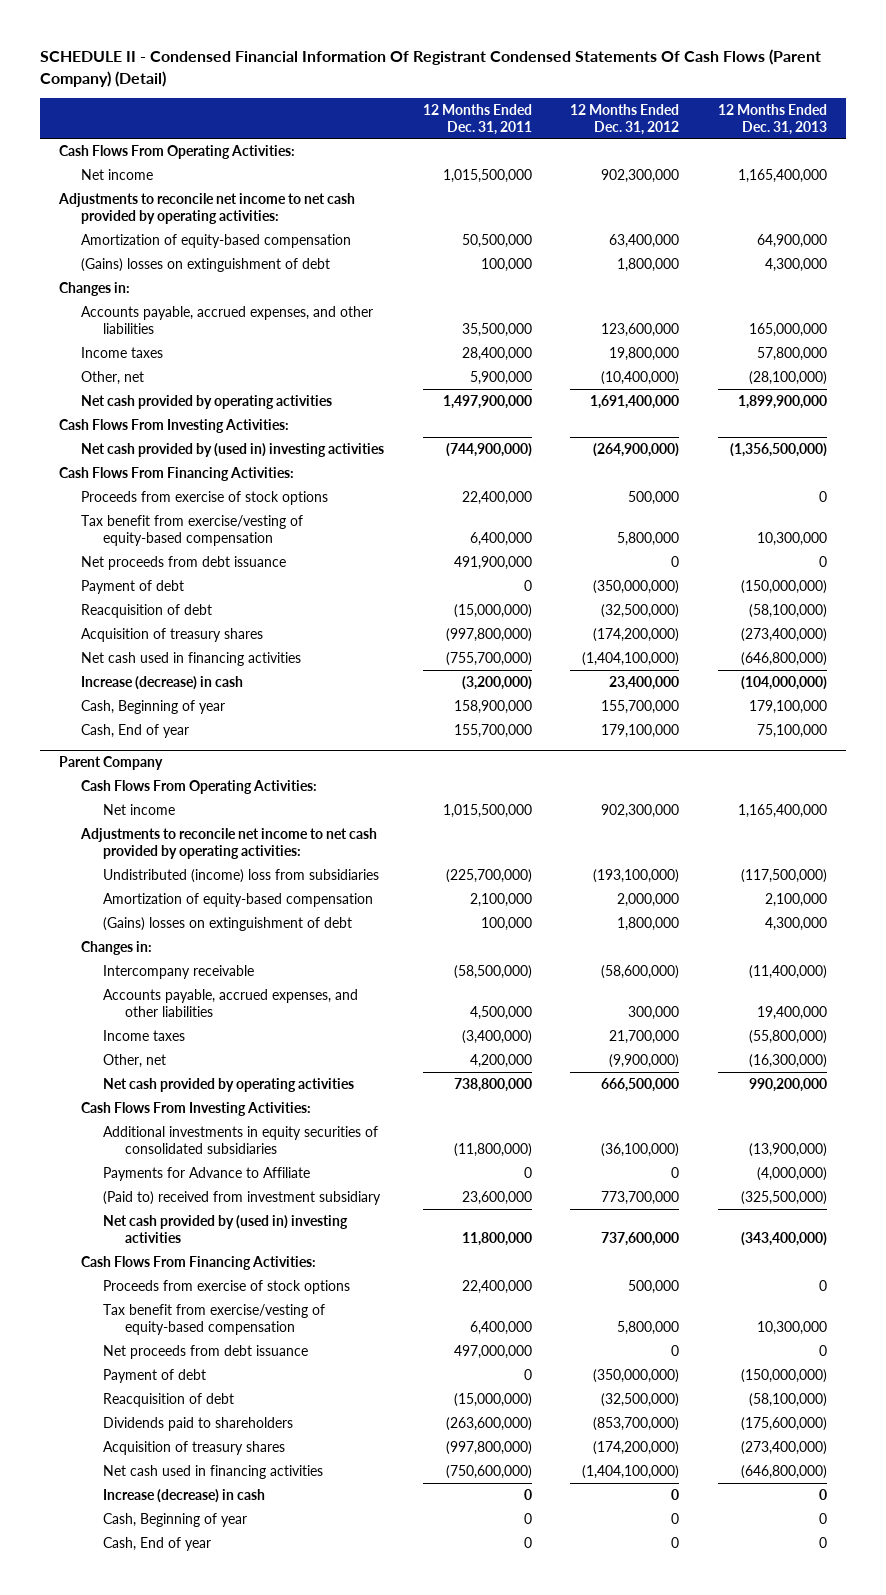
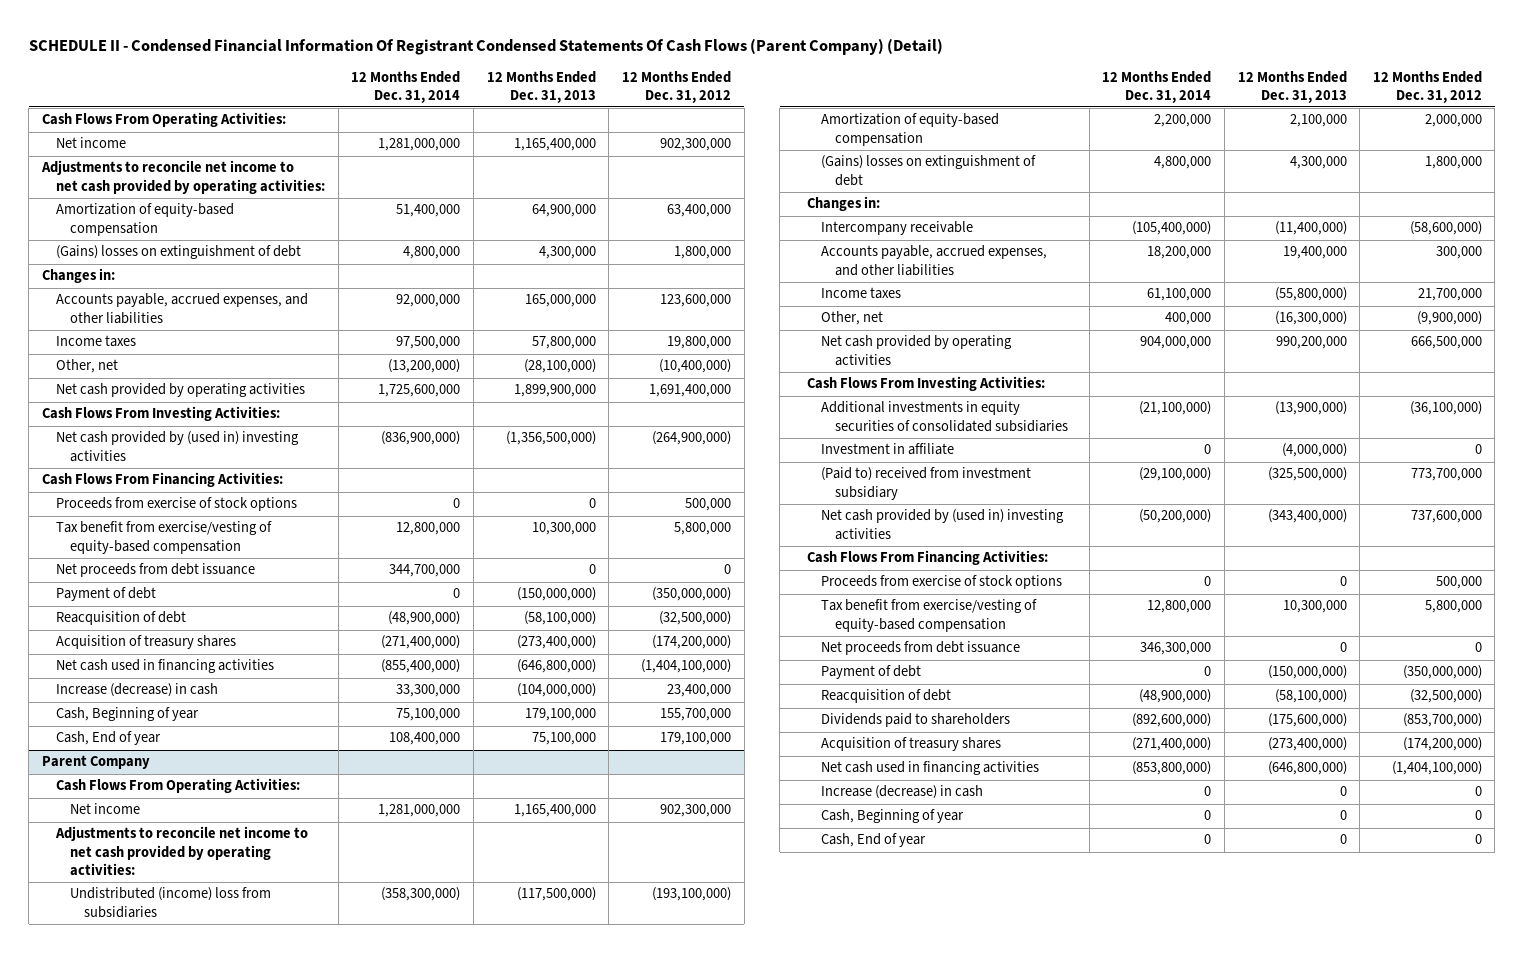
- | 12 Months Ended Dec. 31, 2011 | 12 Months Ended Dec. 31, 2012 | 12 Months Ended Dec. 31, 2013
+ | 12 Months Ended Dec. 31, 2014 | 12 Months Ended Dec. 31, 2013 | 12 Months Ended Dec. 31, 2012
@ Parent Company
- Payments for Advance to Affiliate | 0 | 0 | (4,000,000)
+ Investment in affiliate | 0 | (4,000,000) | 0

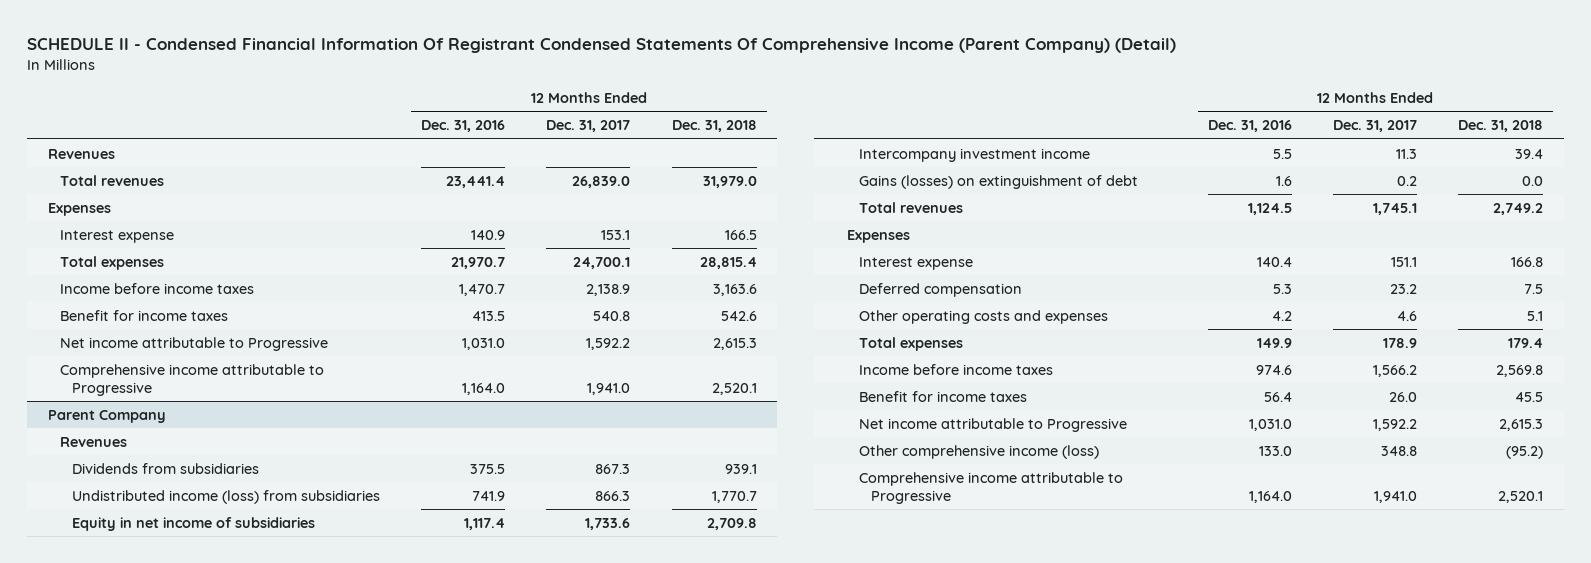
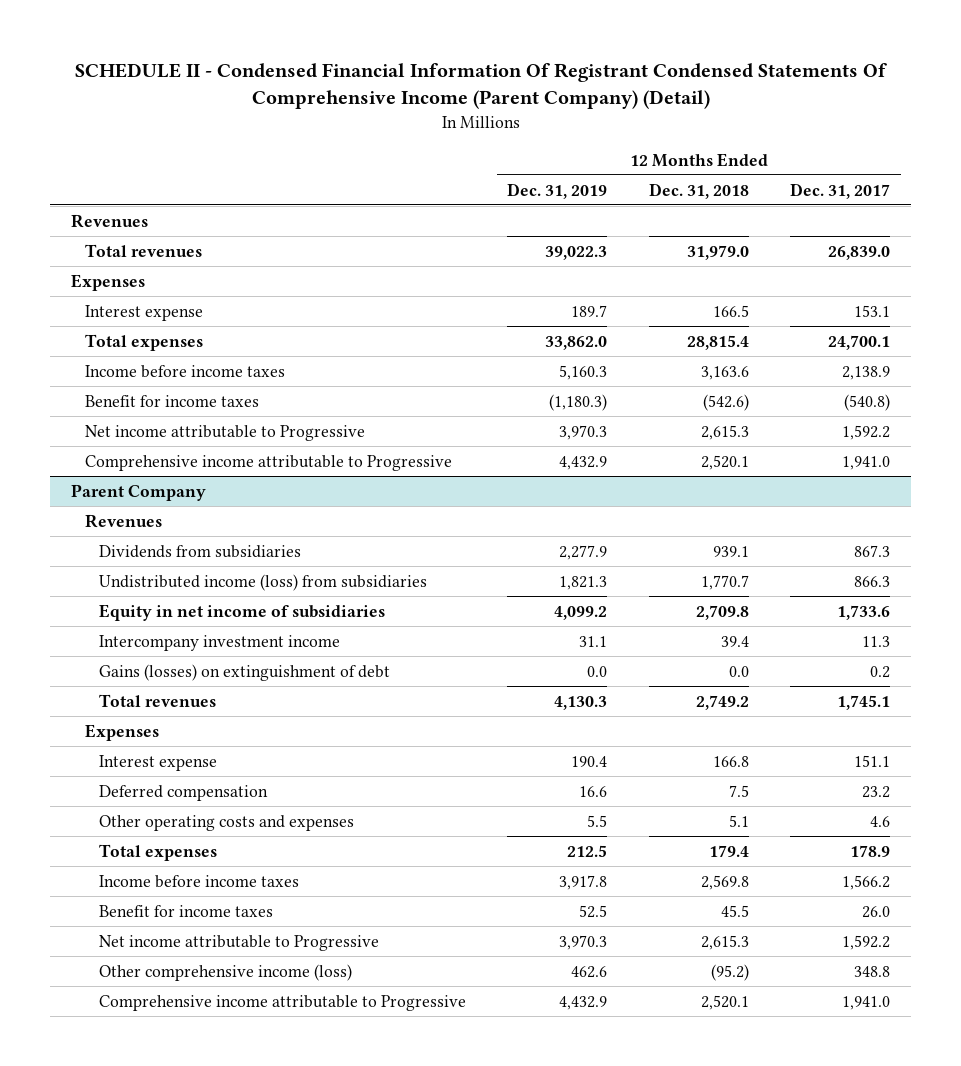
- | 12 Months Ended Dec. 31, 2016 | 12 Months Ended Dec. 31, 2017 | 12 Months Ended Dec. 31, 2018
+ | 12 Months Ended Dec. 31, 2019 | 12 Months Ended Dec. 31, 2018 | 12 Months Ended Dec. 31, 2017
- Benefit for income taxes | 413.5 | 540.8 | 542.6
+ Benefit for income taxes | (1,180.3) | (542.6) | (540.8)

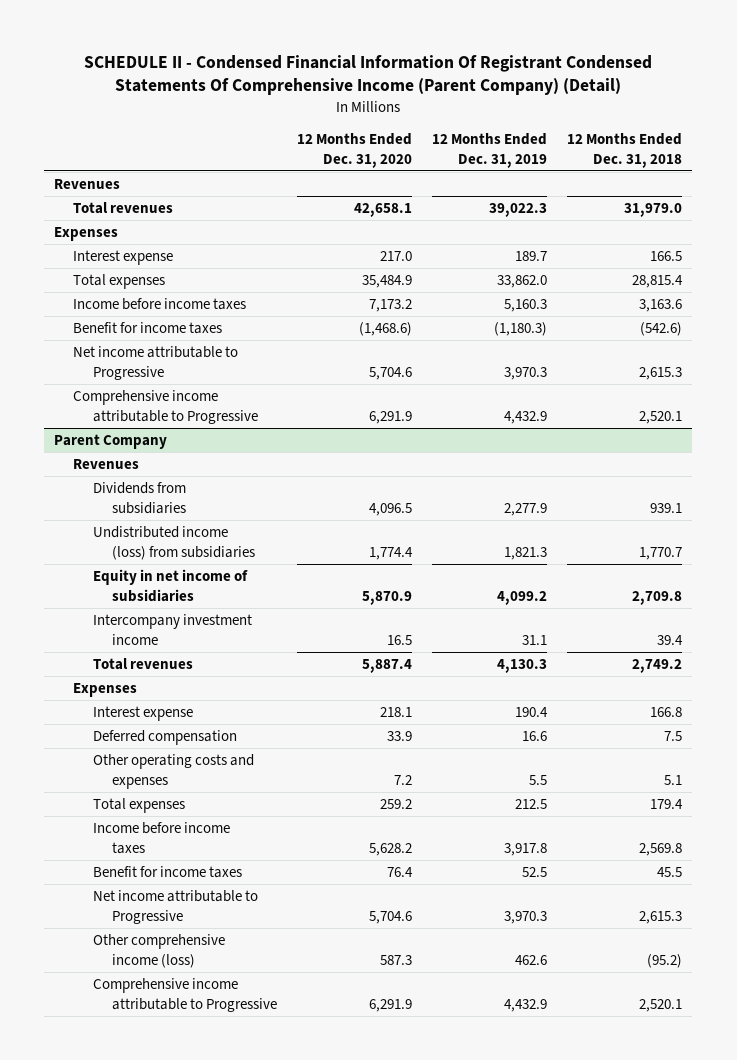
- | 12 Months Ended Dec. 31, 2019 | 12 Months Ended Dec. 31, 2018 | 12 Months Ended Dec. 31, 2017
+ | 12 Months Ended Dec. 31, 2020 | 12 Months Ended Dec. 31, 2019 | 12 Months Ended Dec. 31, 2018
@ Parent Company
- Gains (losses) on extinguishment of debt | 0.0 | 0.0 | 0.2

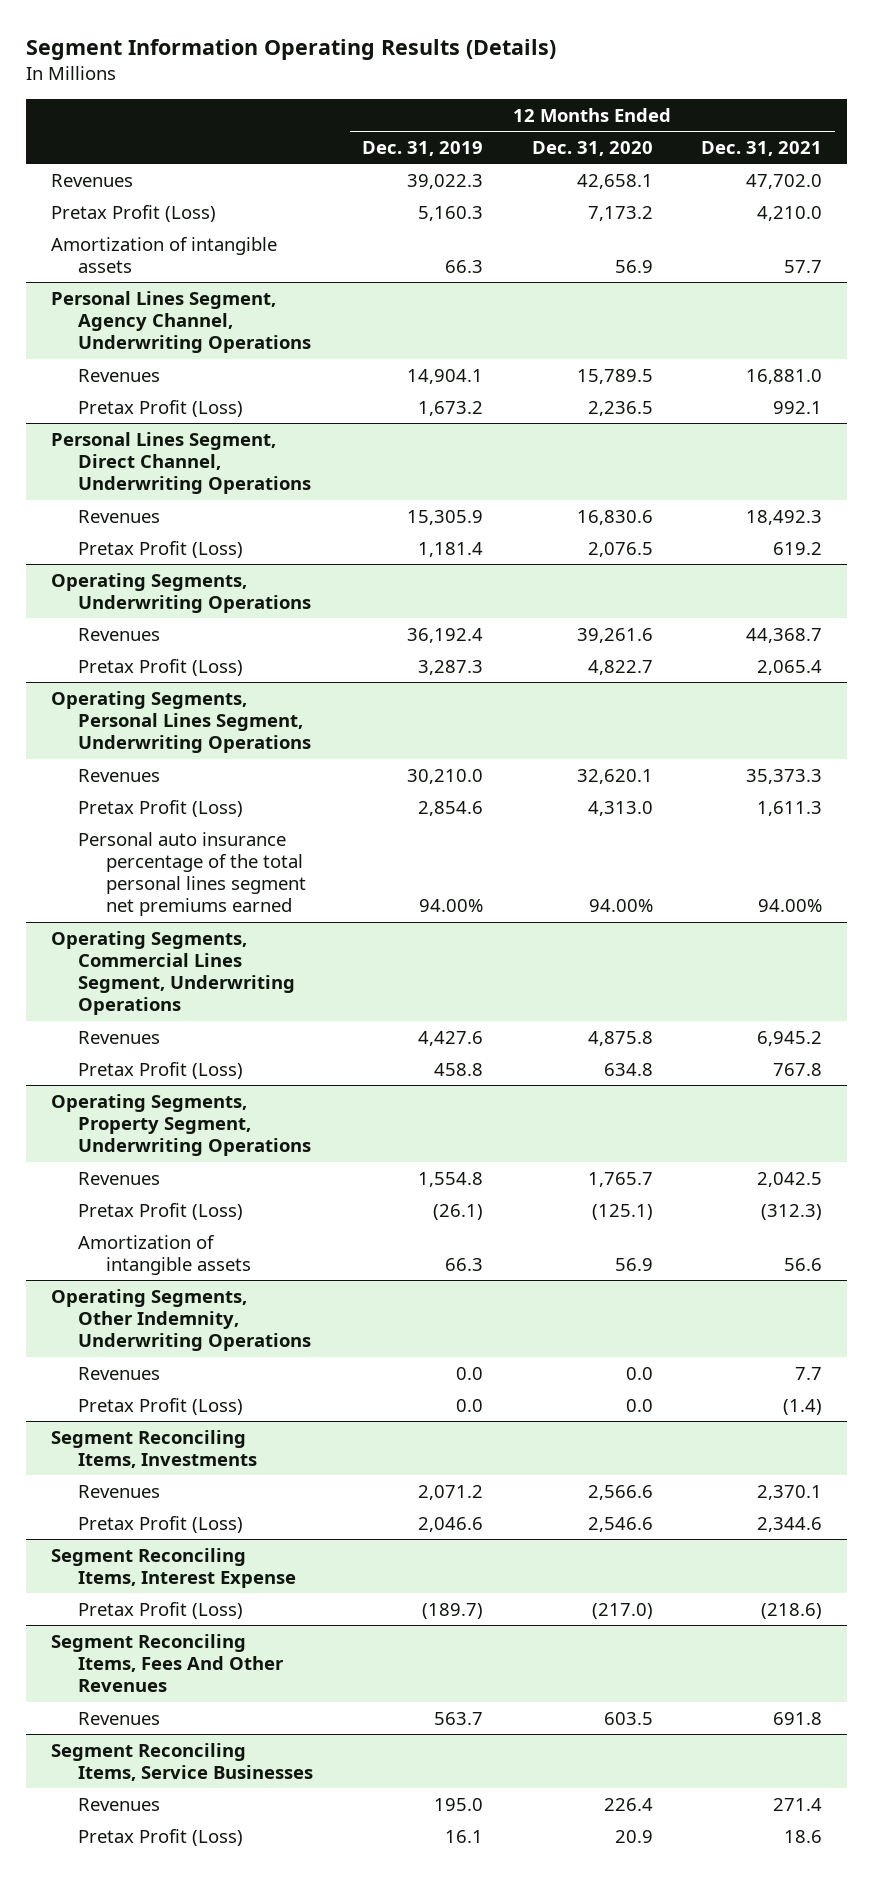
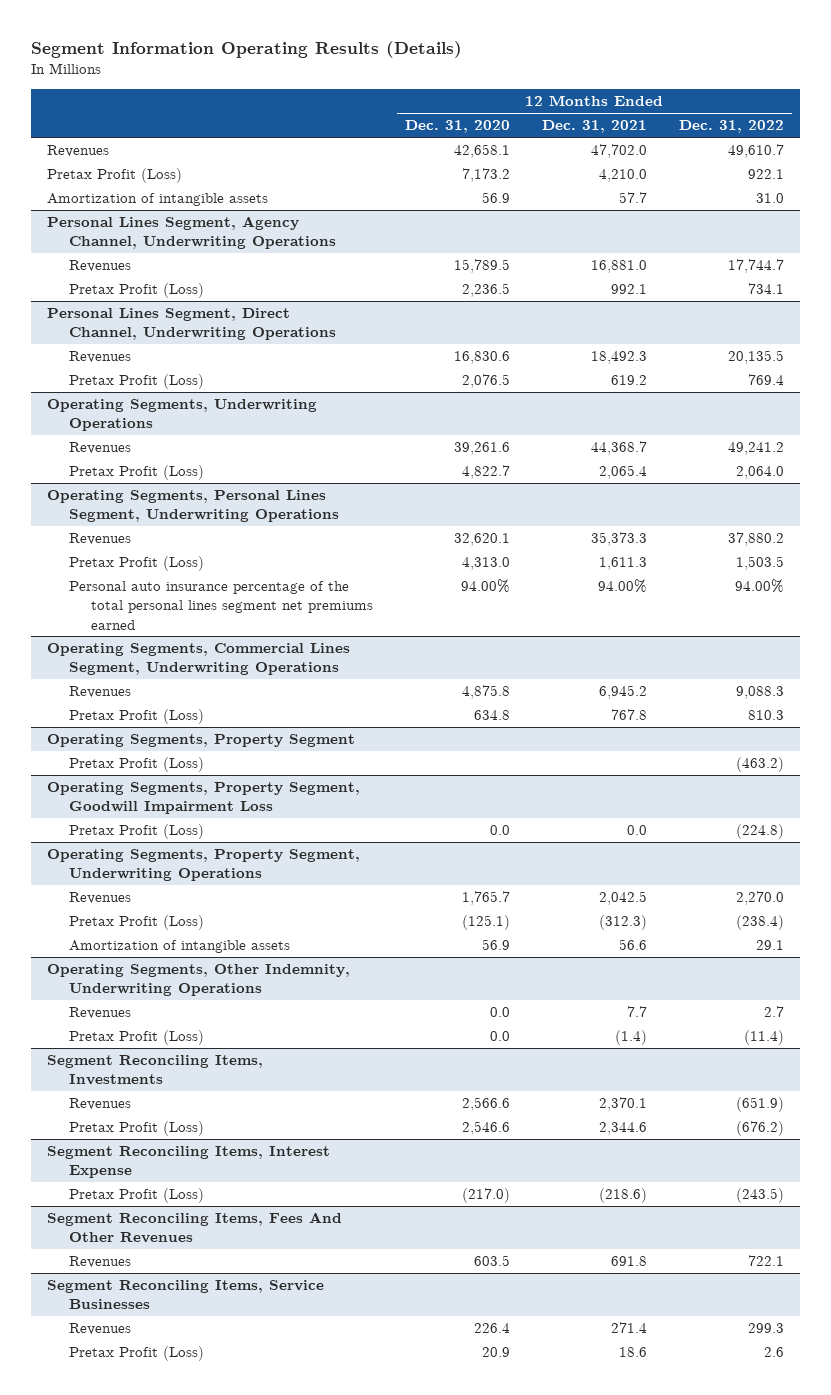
- | 12 Months Ended Dec. 31, 2019 | 12 Months Ended Dec. 31, 2020 | 12 Months Ended Dec. 31, 2021
+ | 12 Months Ended Dec. 31, 2020 | 12 Months Ended Dec. 31, 2021 | 12 Months Ended Dec. 31, 2022
+ Operating Segments, Property Segment
+ Pretax Profit (Loss) | | | (463.2)
+ Operating Segments, Property Segment, Goodwill Impairment Loss
+ Pretax Profit (Loss) | 0.0 | 0.0 | (224.8)

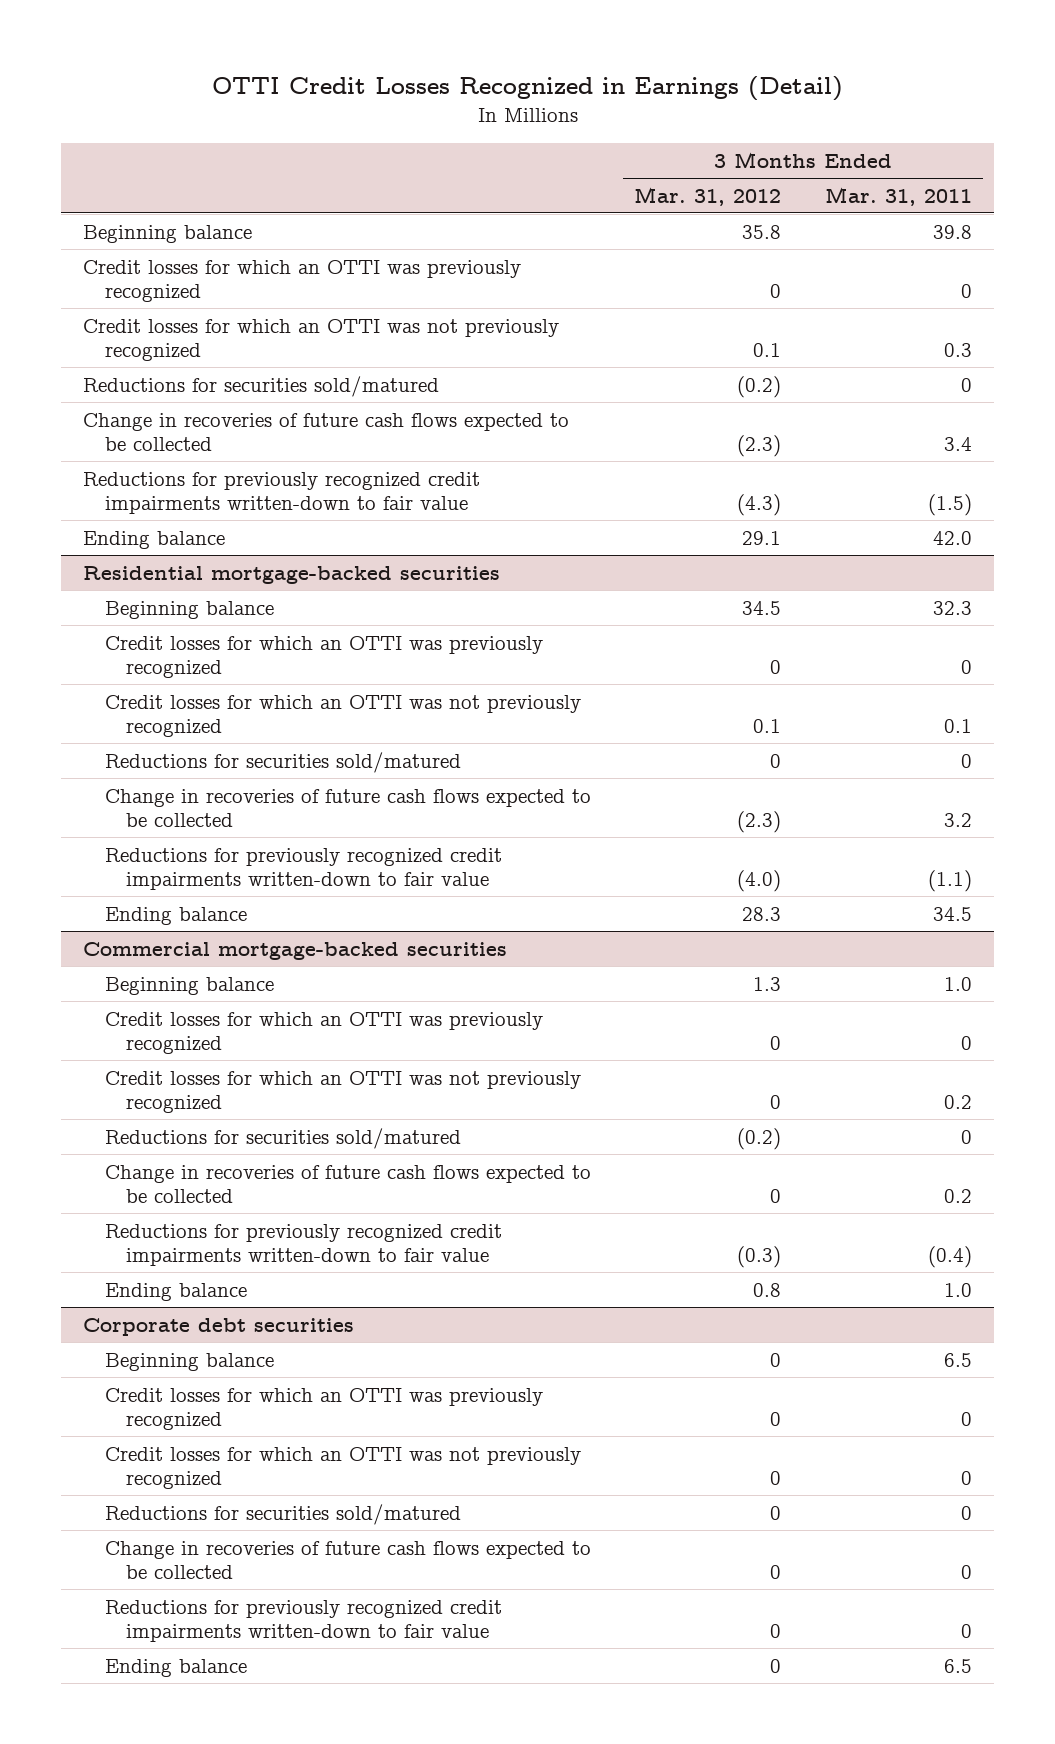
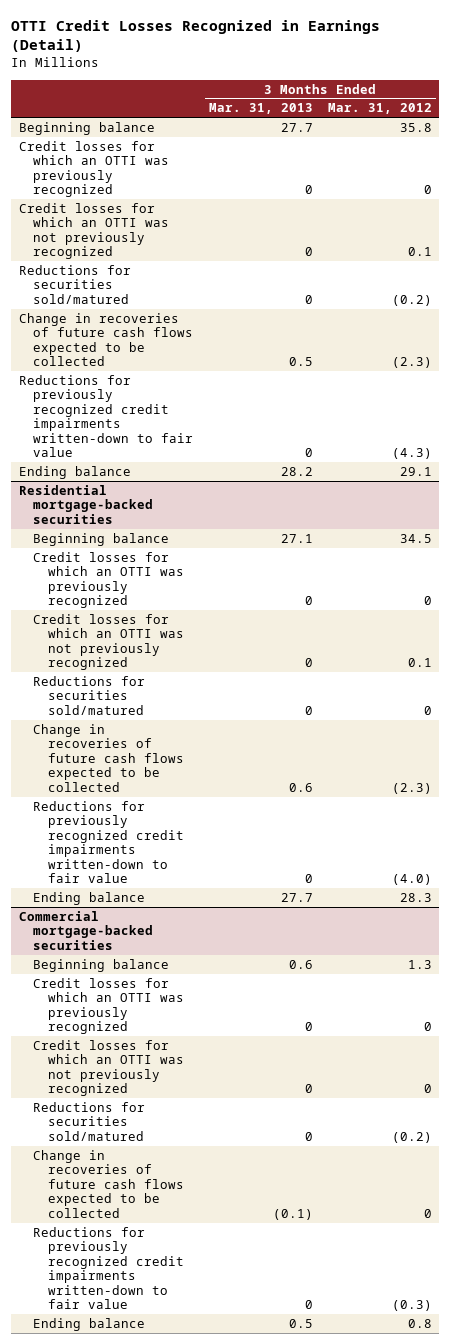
- | 3 Months Ended Mar. 31, 2012 | 3 Months Ended Mar. 31, 2011
+ | 3 Months Ended Mar. 31, 2013 | 3 Months Ended Mar. 31, 2012
- Corporate debt securities
- Beginning balance | 0 | 6.5
- Credit losses for which an OTTI was previously recognized | 0 | 0
- Credit losses for which an OTTI was not previously recognized | 0 | 0
- Reductions for securities sold/matured | 0 | 0
- Change in recoveries of future cash flows expected to be collected | 0 | 0
- Reductions for previously recognized credit impairments written-down to fair value | 0 | 0
- Ending balance | 0 | 6.5

